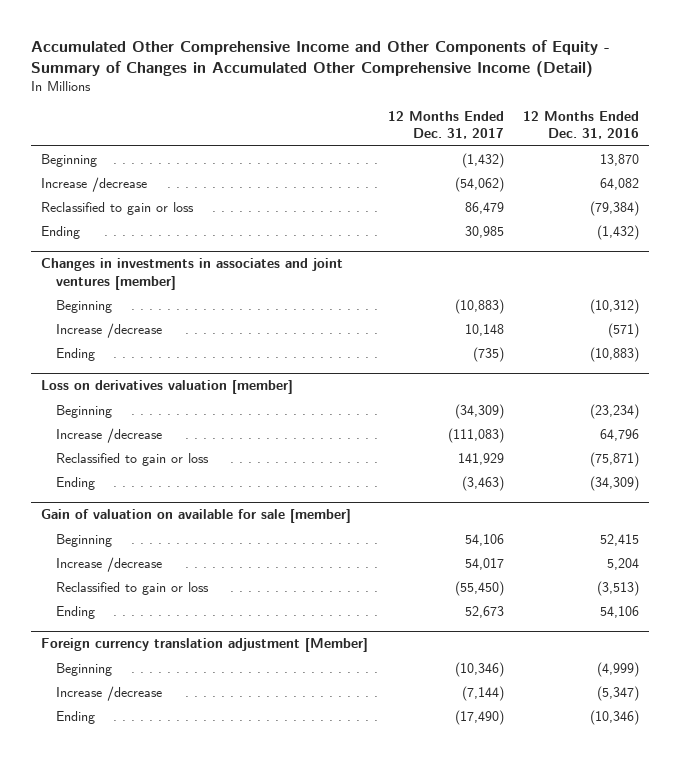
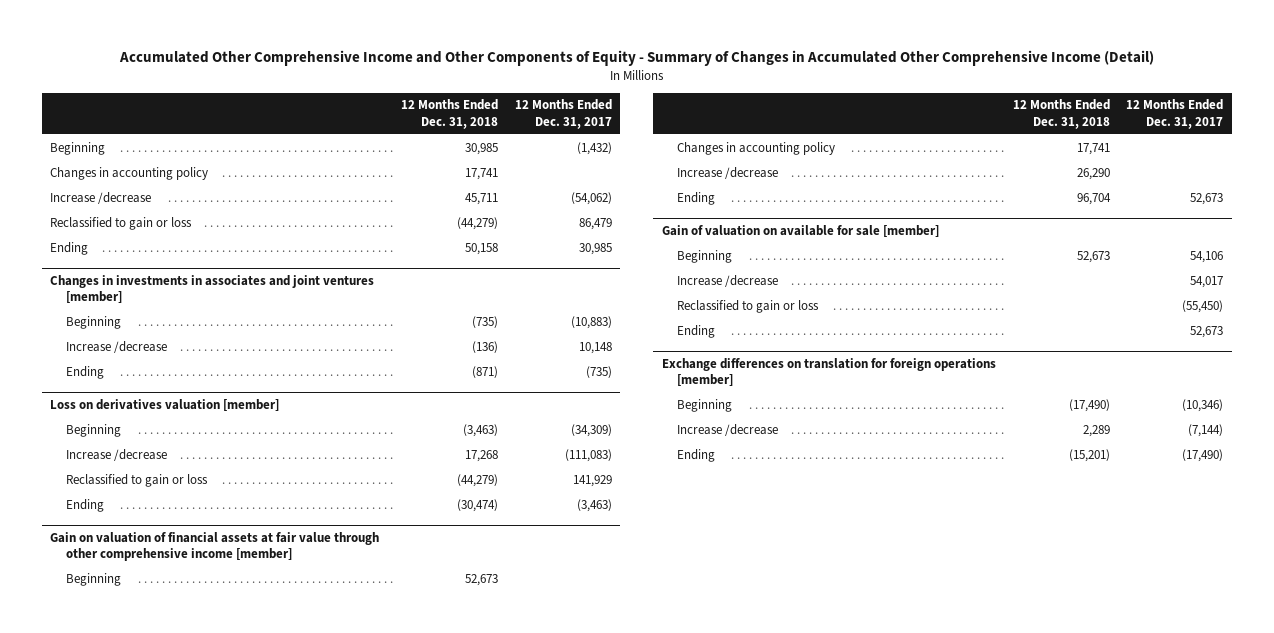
- | 12 Months Ended Dec. 31, 2017 | 12 Months Ended Dec. 31, 2016
+ | 12 Months Ended Dec. 31, 2018 | 12 Months Ended Dec. 31, 2017
+ Changes in accounting policy | 17,741 |
+ Gain on valuation of financial assets at fair value through other comprehensive income [member]
+ Beginning | 52,673 |
+ Changes in accounting policy | 17,741 |
+ Increase /decrease | 26,290 |
+ Ending | 96,704 | 52,673
- Foreign currency translation adjustment [Member]
+ Exchange differences on translation for foreign operations [member]

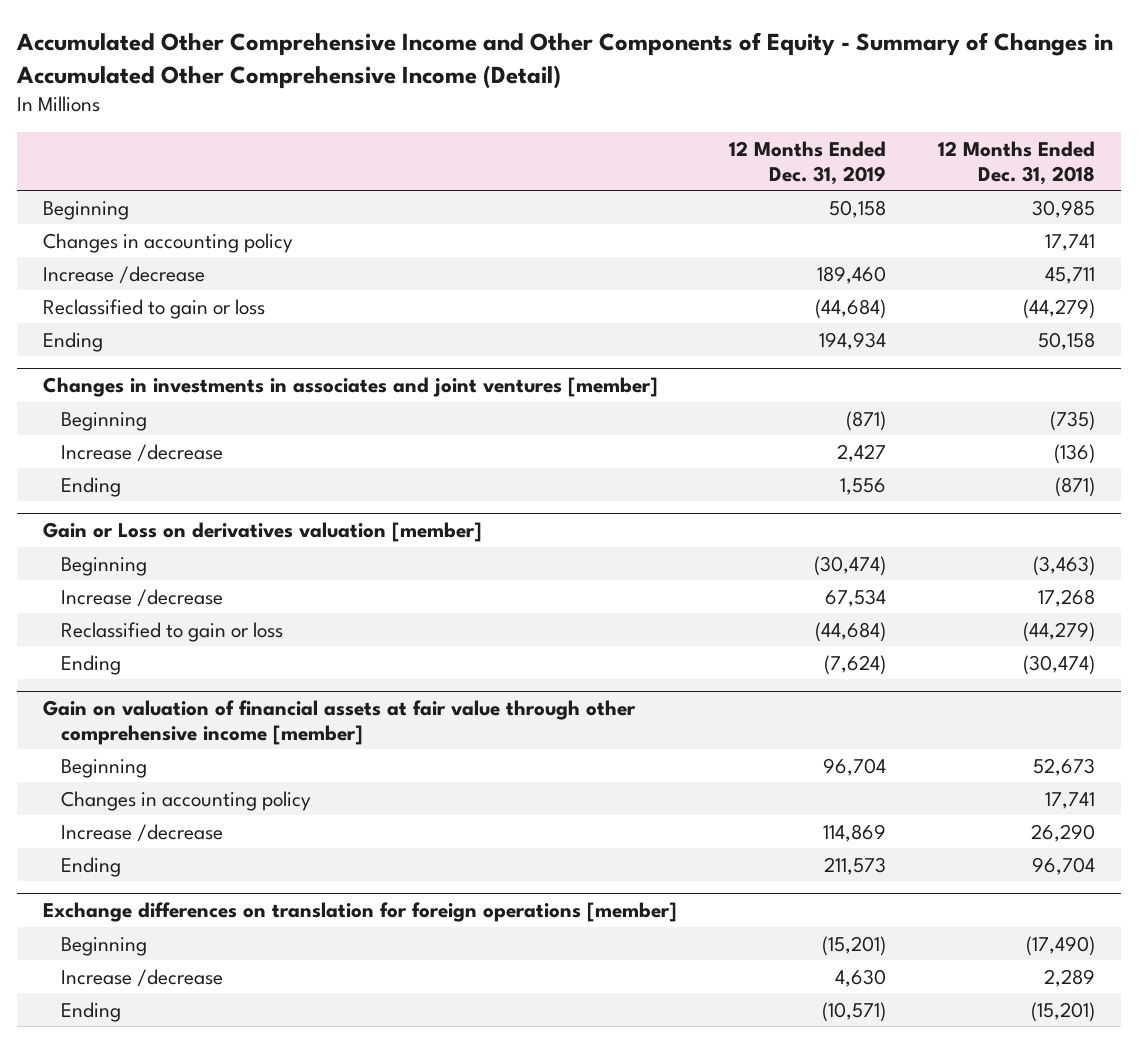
- | 12 Months Ended Dec. 31, 2018 | 12 Months Ended Dec. 31, 2017
+ | 12 Months Ended Dec. 31, 2019 | 12 Months Ended Dec. 31, 2018
- Loss on derivatives valuation [member]
+ Gain or Loss on derivatives valuation [member]
- Gain of valuation on available for sale [member]
- Beginning | 52,673 | 54,106
- Increase /decrease | | 54,017
- Reclassified to gain or loss | | (55,450)
- Ending | | 52,673

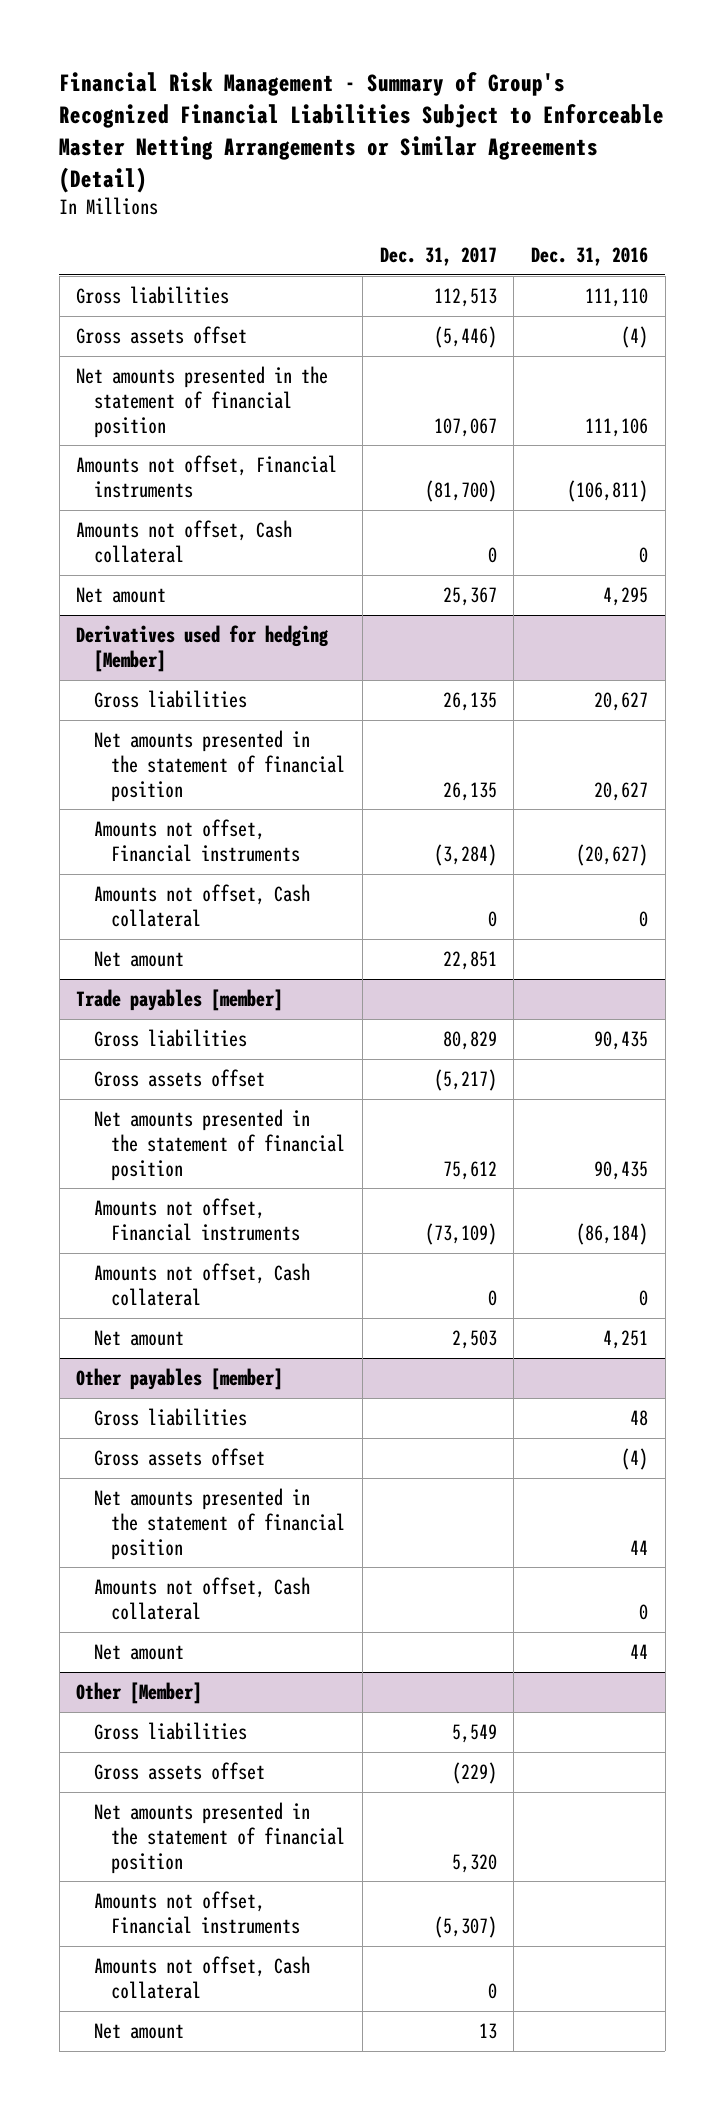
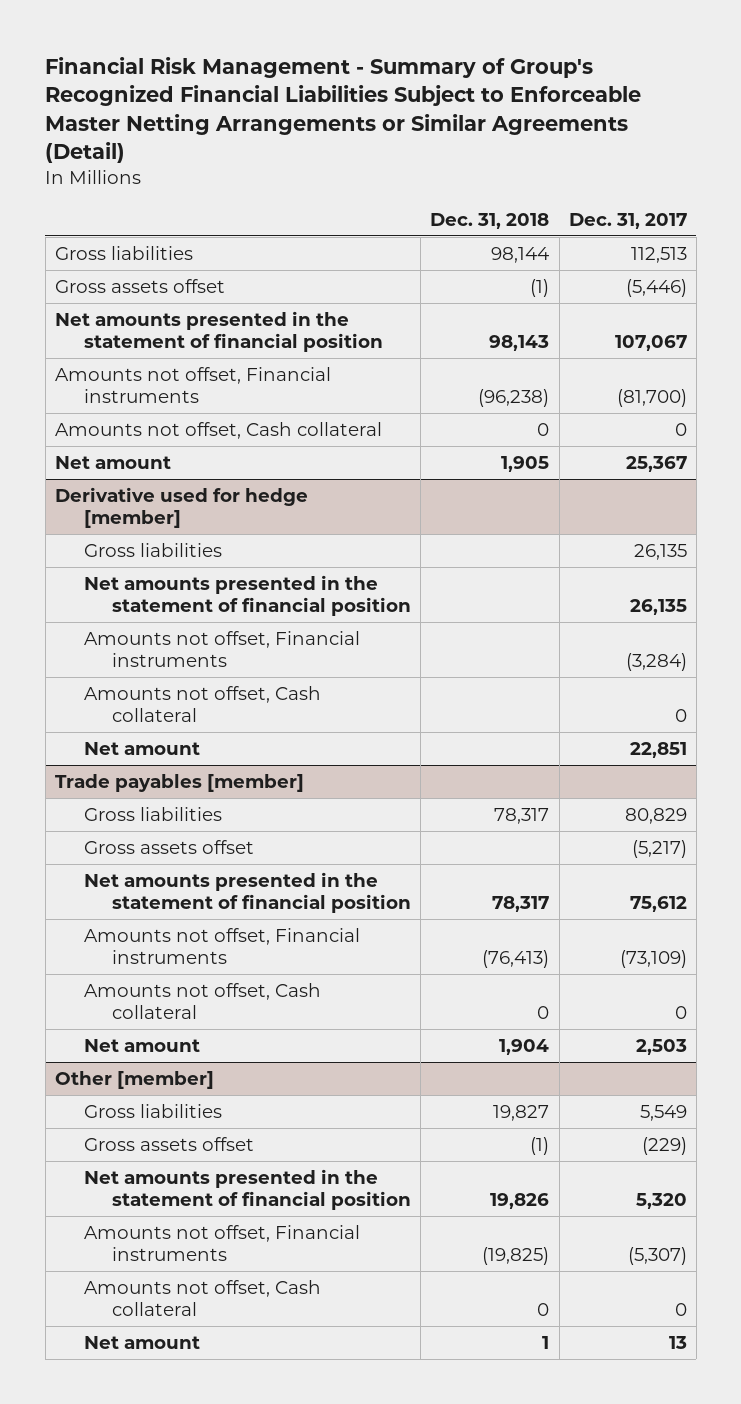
- | Dec. 31, 2017 | Dec. 31, 2016
+ | Dec. 31, 2018 | Dec. 31, 2017
- Derivatives used for hedging [Member]
+ Derivative used for hedge [member]
- Other payables [member]
- Gross liabilities | | 48
- Gross assets offset | | (4)
- Net amounts presented in the statement of financial position | | 44
- Amounts not offset, Cash collateral | | 0
- Net amount | | 44
- Other [Member]
+ Other [member]

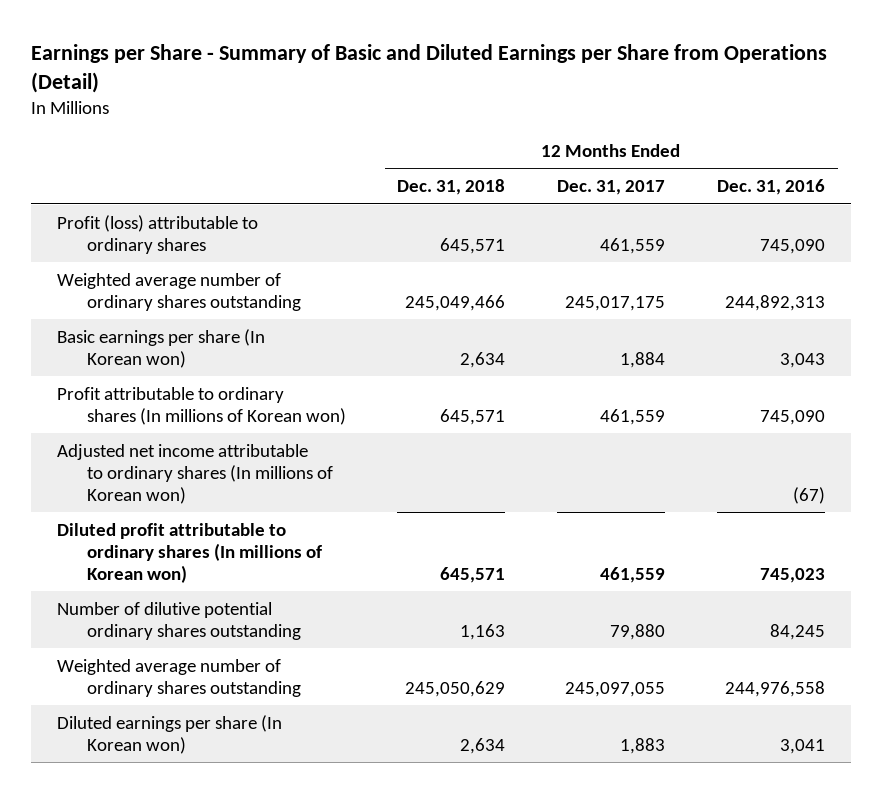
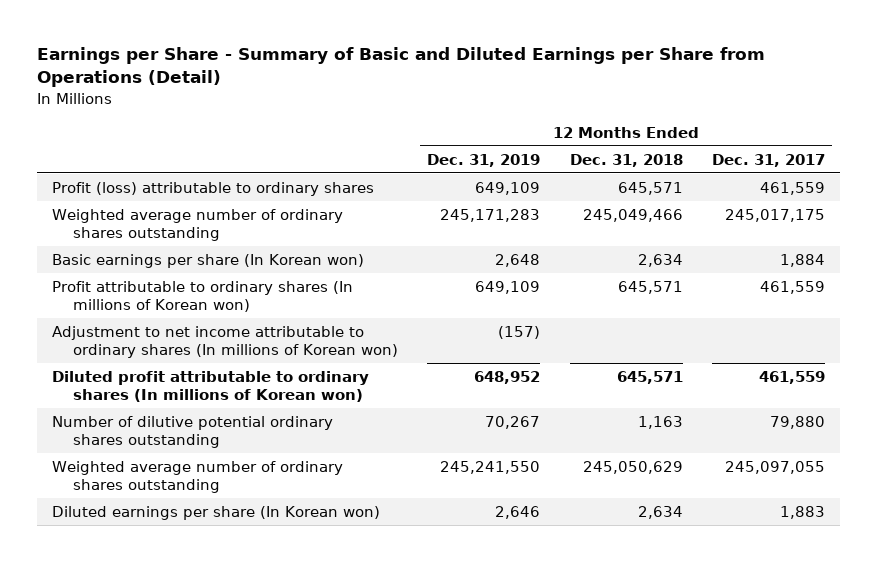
- | 12 Months Ended Dec. 31, 2018 | 12 Months Ended Dec. 31, 2017 | 12 Months Ended Dec. 31, 2016
+ | 12 Months Ended Dec. 31, 2019 | 12 Months Ended Dec. 31, 2018 | 12 Months Ended Dec. 31, 2017
- Adjusted net income attributable to ordinary shares (In millions of Korean won) | | | (67)
+ Adjustment to net income attributable to ordinary shares (In millions of Korean won) | (157) | |

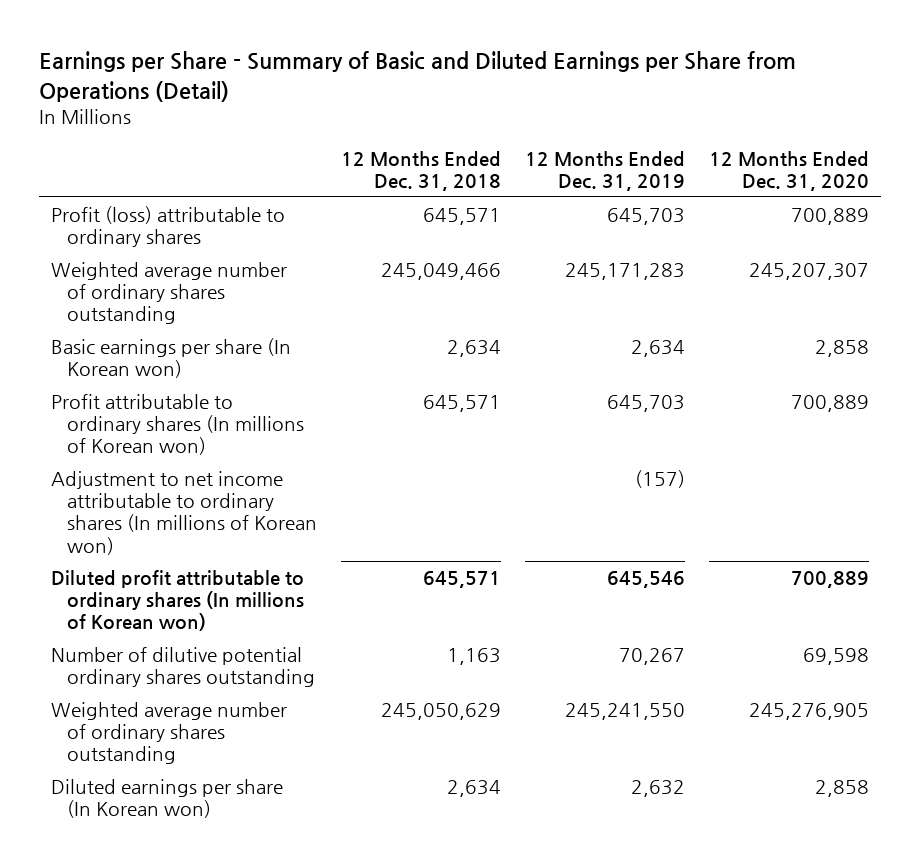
- | 12 Months Ended Dec. 31, 2019 | 12 Months Ended Dec. 31, 2018 | 12 Months Ended Dec. 31, 2017
+ | 12 Months Ended Dec. 31, 2018 | 12 Months Ended Dec. 31, 2019 | 12 Months Ended Dec. 31, 2020
- Profit (loss) attributable to ordinary shares | 649,109 | 645,571 | 461,559
+ Profit (loss) attributable to ordinary shares | 645,571 | 645,703 | 700,889
- Basic earnings per share (In Korean won) | 2,648 | 2,634 | 1,884
- Profit attributable to ordinary shares (In millions of Korean won) | 649,109 | 645,571 | 461,559
+ Basic earnings per share (In Korean won) | 2,634 | 2,634 | 2,858
+ Profit attributable to ordinary shares (In millions of Korean won) | 645,571 | 645,703 | 700,889
- Diluted profit attributable to ordinary shares (In millions of Korean won) | 648,952 | 645,571 | 461,559
+ Diluted profit attributable to ordinary shares (In millions of Korean won) | 645,571 | 645,546 | 700,889
- Diluted earnings per share (In Korean won) | 2,646 | 2,634 | 1,883
+ Diluted earnings per share (In Korean won) | 2,634 | 2,632 | 2,858

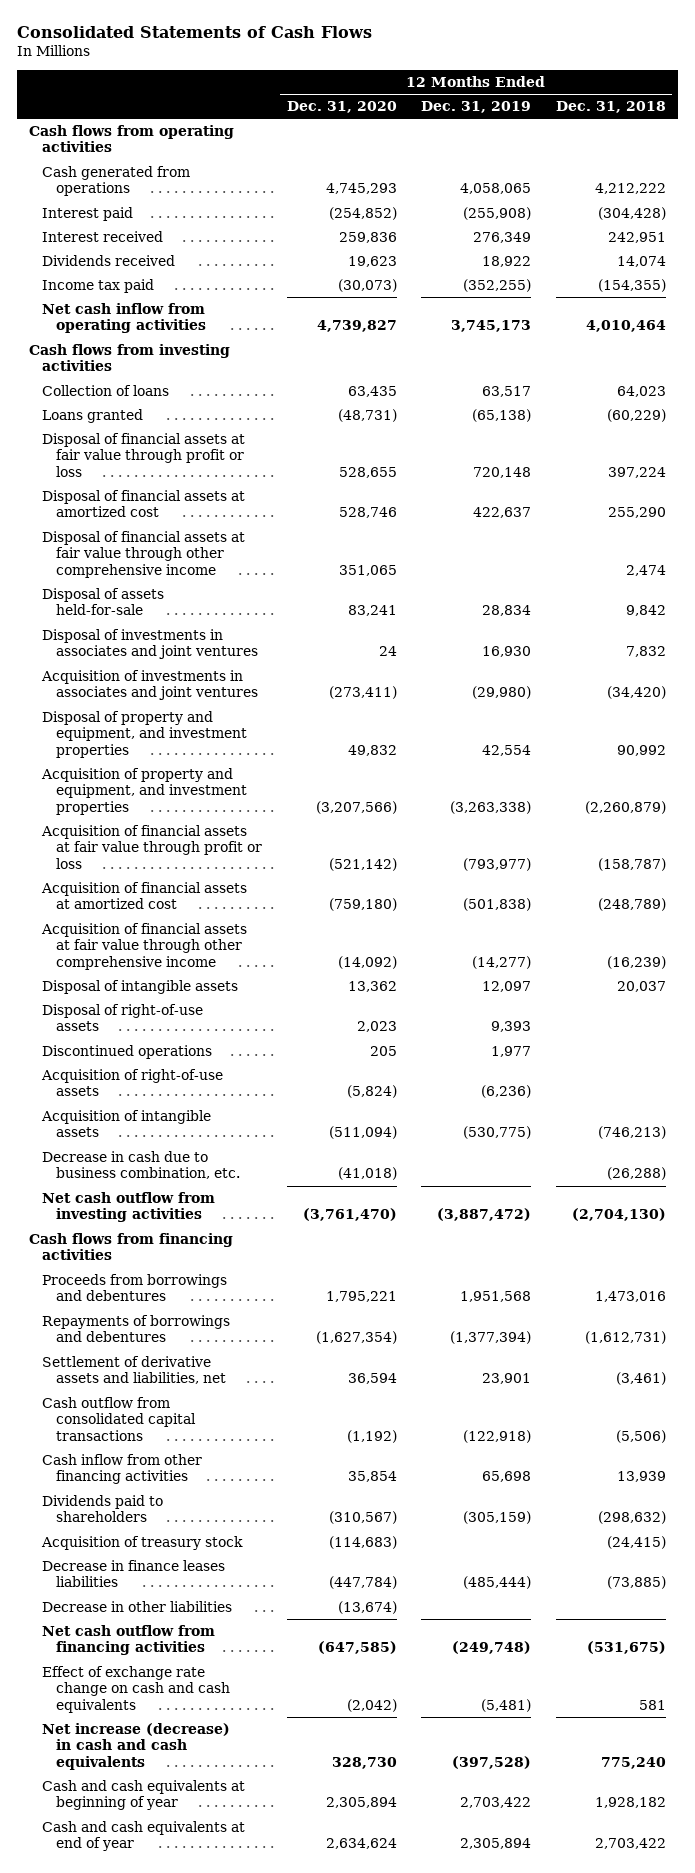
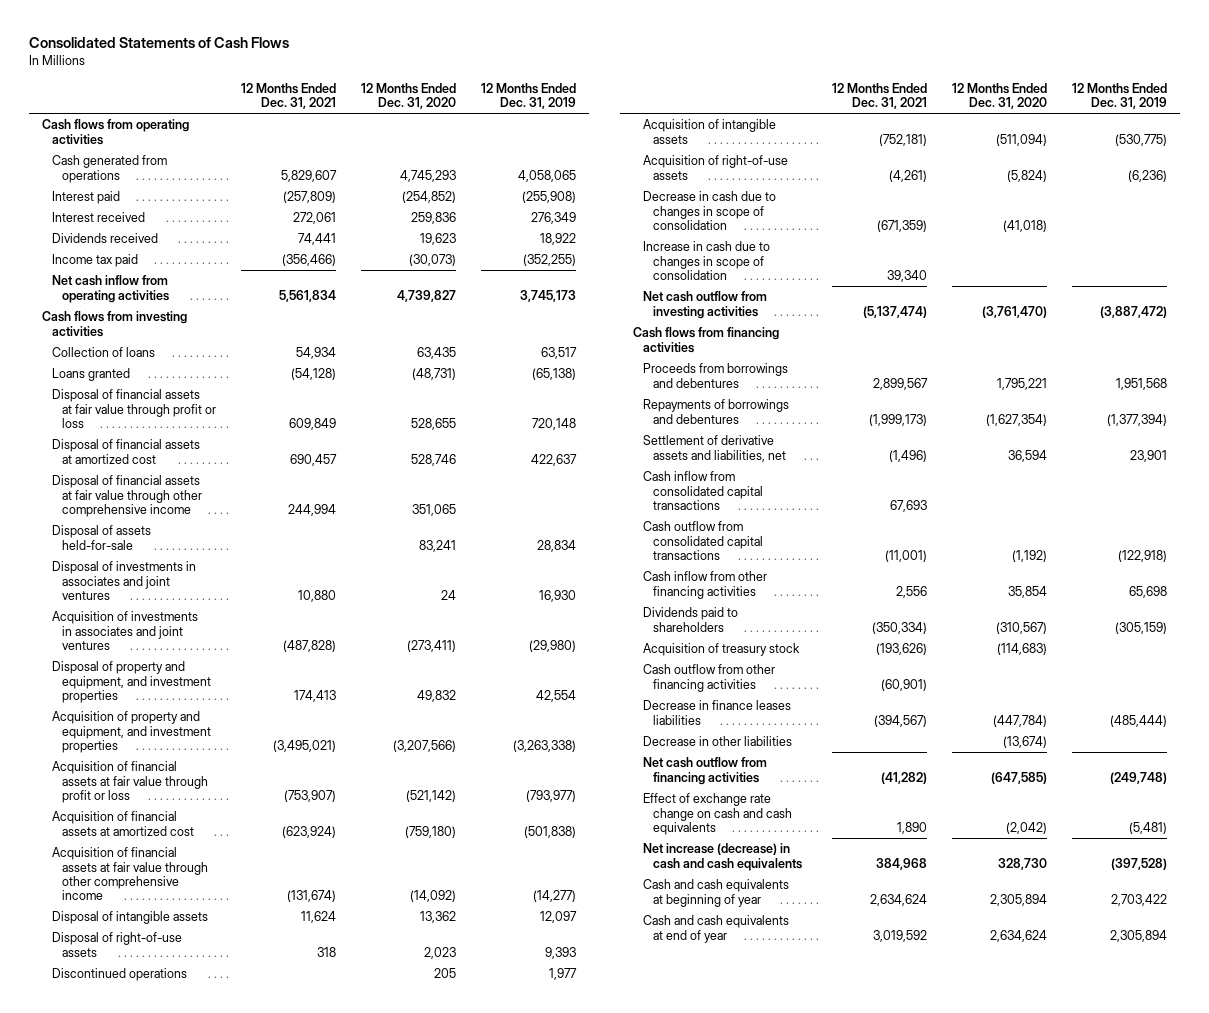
- | 12 Months Ended Dec. 31, 2020 | 12 Months Ended Dec. 31, 2019 | 12 Months Ended Dec. 31, 2018
+ | 12 Months Ended Dec. 31, 2021 | 12 Months Ended Dec. 31, 2020 | 12 Months Ended Dec. 31, 2019
- Decrease in cash due to business combination, etc. | (41,018) | | (26,288)
moved down: Acquisition of right-of-use assets | (4,261) | (5,824) | (6,236)
+ Decrease in cash due to changes in scope of consolidation | (671,359) | (41,018) |
+ Increase in cash due to changes in scope of consolidation | 39,340 | |
+ Cash inflow from consolidated capital transactions | 67,693 | |
+ Cash outflow from other financing activities | (60,901) | |

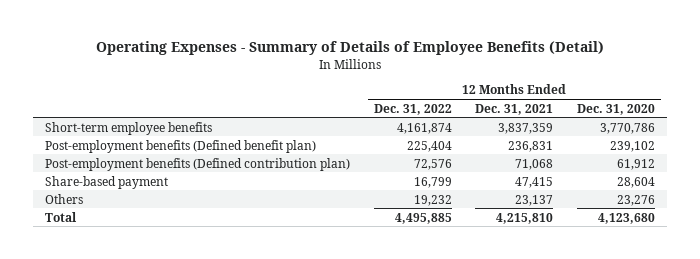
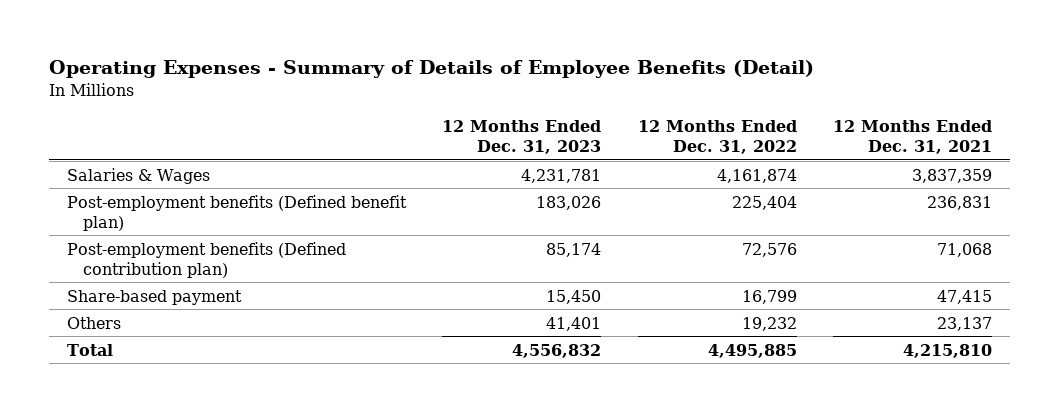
- | 12 Months Ended Dec. 31, 2022 | 12 Months Ended Dec. 31, 2021 | 12 Months Ended Dec. 31, 2020
+ | 12 Months Ended Dec. 31, 2023 | 12 Months Ended Dec. 31, 2022 | 12 Months Ended Dec. 31, 2021
- Short-term employee benefits | 4,161,874 | 3,837,359 | 3,770,786
+ Salaries & Wages | 4,231,781 | 4,161,874 | 3,837,359

